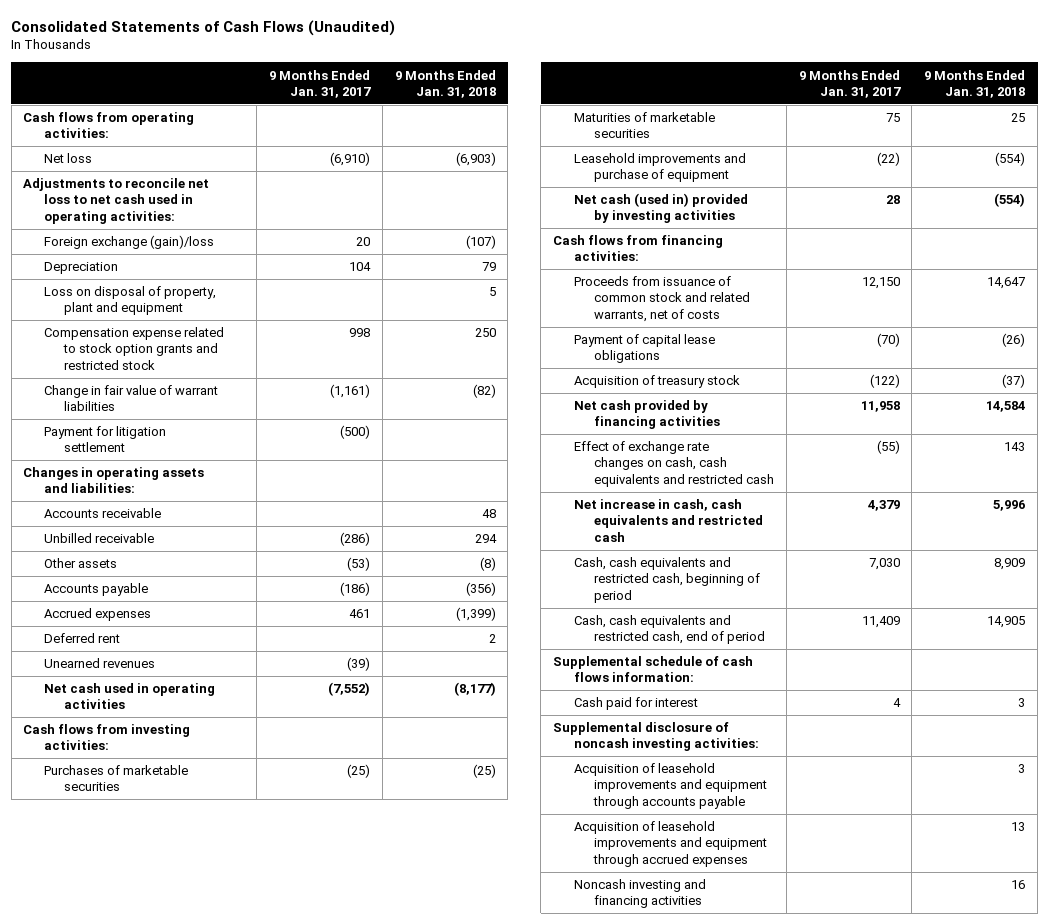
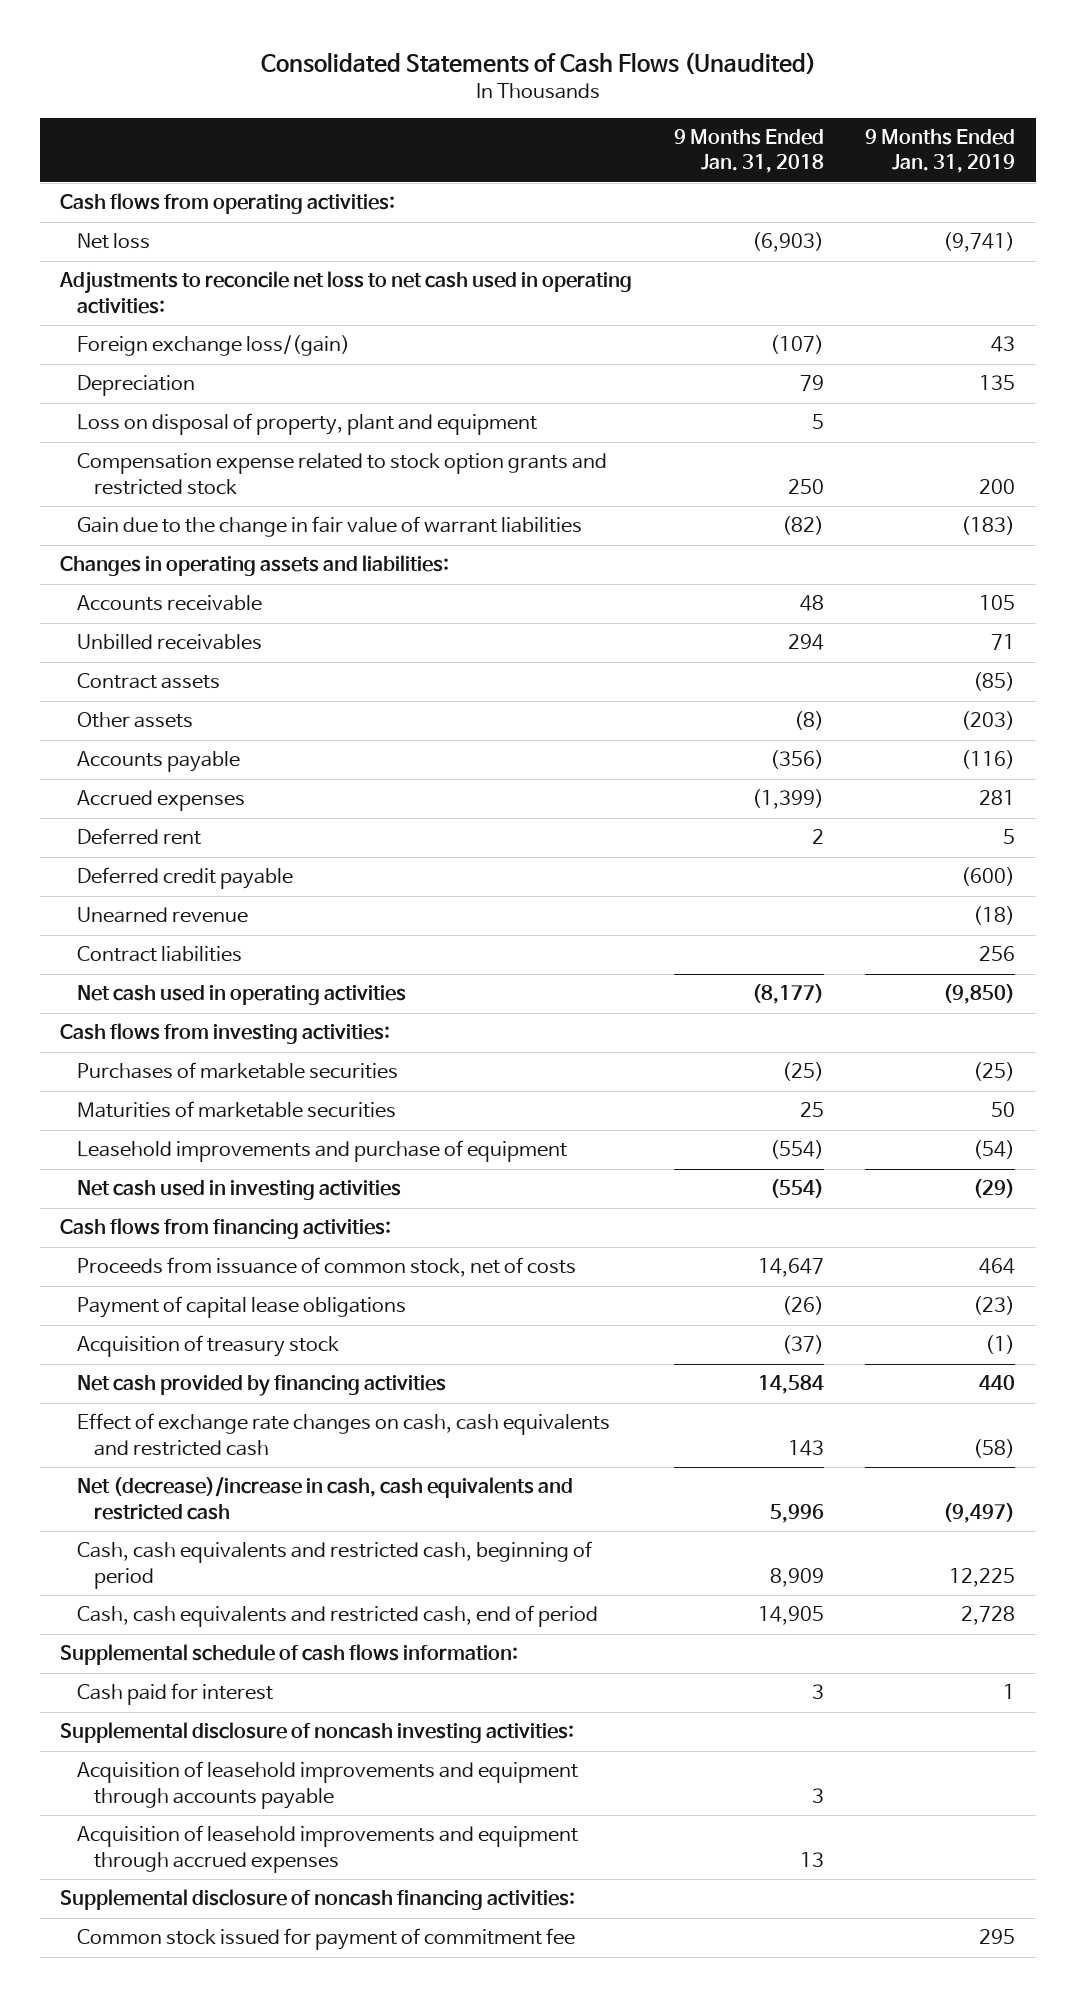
- | 9 Months Ended Jan. 31, 2017 | 9 Months Ended Jan. 31, 2018
+ | 9 Months Ended Jan. 31, 2018 | 9 Months Ended Jan. 31, 2019
- Foreign exchange (gain)/loss | 20 | (107)
+ Foreign exchange loss/(gain) | (107) | 43
- Change in fair value of warrant liabilities | (1,161) | (82)
- Payment for litigation settlement | (500) |
+ Gain due to the change in fair value of warrant liabilities | (82) | (183)
- Unbilled receivable | (286) | 294
+ Unbilled receivables | 294 | 71
+ Contract assets | | (85)
- Unearned revenues | (39) |
+ Deferred credit payable | | (600)
+ Unearned revenue | | (18)
+ Contract liabilities | | 256
- Net cash (used in) provided by investing activities | 28 | (554)
+ Net cash used in investing activities | (554) | (29)
- Proceeds from issuance of common stock and related warrants, net of costs | 12,150 | 14,647
+ Proceeds from issuance of common stock, net of costs | 14,647 | 464
- Net increase in cash, cash equivalents and restricted cash | 4,379 | 5,996
+ Net (decrease)/increase in cash, cash equivalents and restricted cash | 5,996 | (9,497)
- Noncash investing and financing activities | | 16
+ Supplemental disclosure of noncash financing activities:
+ Common stock issued for payment of commitment fee | | 295

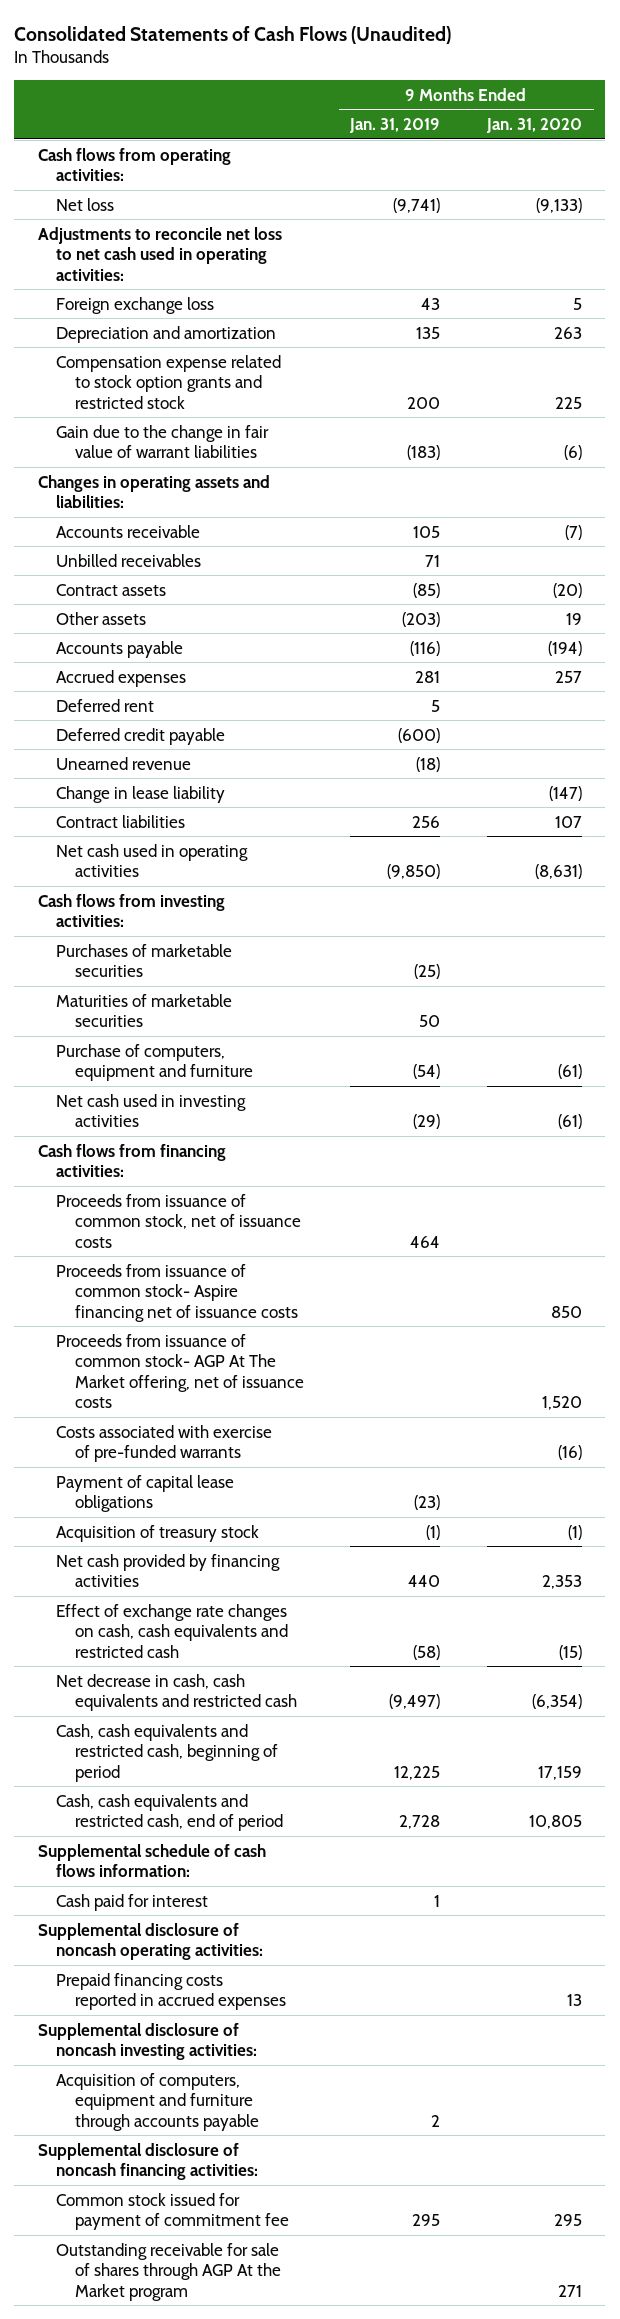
- | 9 Months Ended Jan. 31, 2018 | 9 Months Ended Jan. 31, 2019
+ | 9 Months Ended Jan. 31, 2019 | 9 Months Ended Jan. 31, 2020
- Foreign exchange loss/(gain) | (107) | 43
- Depreciation | 79 | 135
- Loss on disposal of property, plant and equipment | 5 |
+ Foreign exchange loss | 43 | 5
+ Depreciation and amortization | 135 | 263
+ Change in lease liability | | (147)
- Leasehold improvements and purchase of equipment | (554) | (54)
+ Purchase of computers, equipment and furniture | (54) | (61)
- Proceeds from issuance of common stock, net of costs | 14,647 | 464
+ Proceeds from issuance of common stock, net of issuance costs | 464 |
+ Proceeds from issuance of common stock- Aspire financing net of issuance costs | | 850
+ Proceeds from issuance of common stock- AGP At The Market offering, net of issuance costs | | 1,520
+ Costs associated with exercise of pre-funded warrants | | (16)
- Net (decrease)/increase in cash, cash equivalents and restricted cash | 5,996 | (9,497)
+ Net decrease in cash, cash equivalents and restricted cash | (9,497) | (6,354)
+ Supplemental disclosure of noncash operating activities:
+ Prepaid financing costs reported in accrued expenses | | 13
- Acquisition of leasehold improvements and equipment through accounts payable | 3 |
- Acquisition of leasehold improvements and equipment through accrued expenses | 13 |
+ Acquisition of computers, equipment and furniture through accounts payable | 2 |
+ Outstanding receivable for sale of shares through AGP At the Market program | | 271

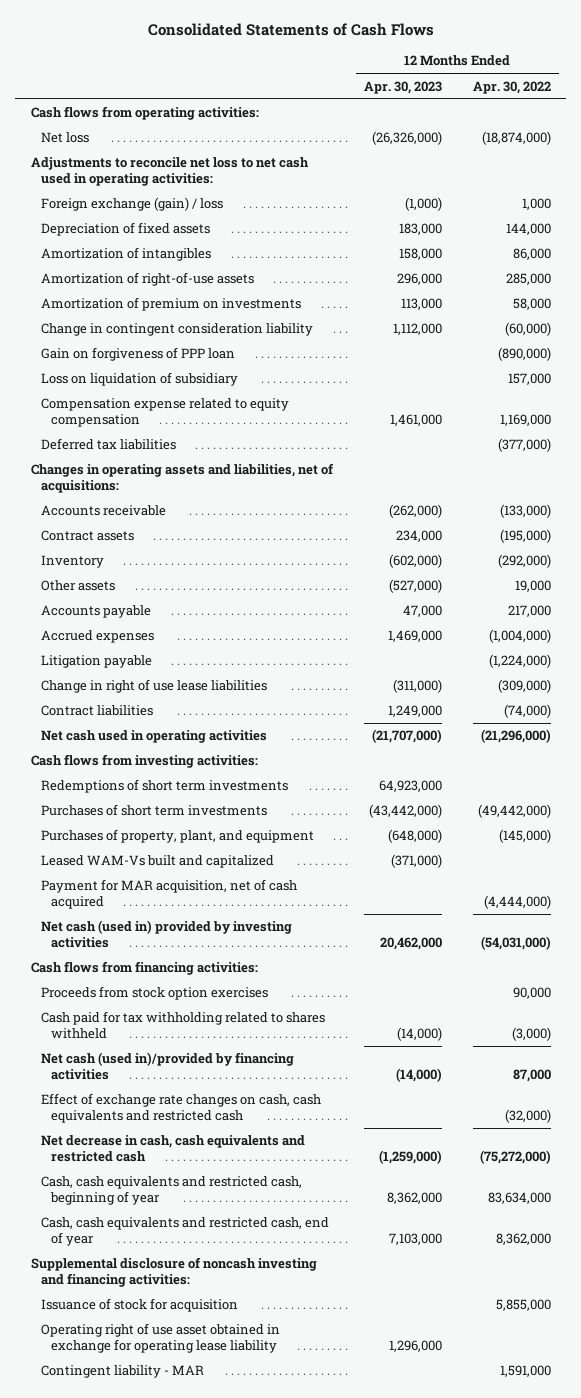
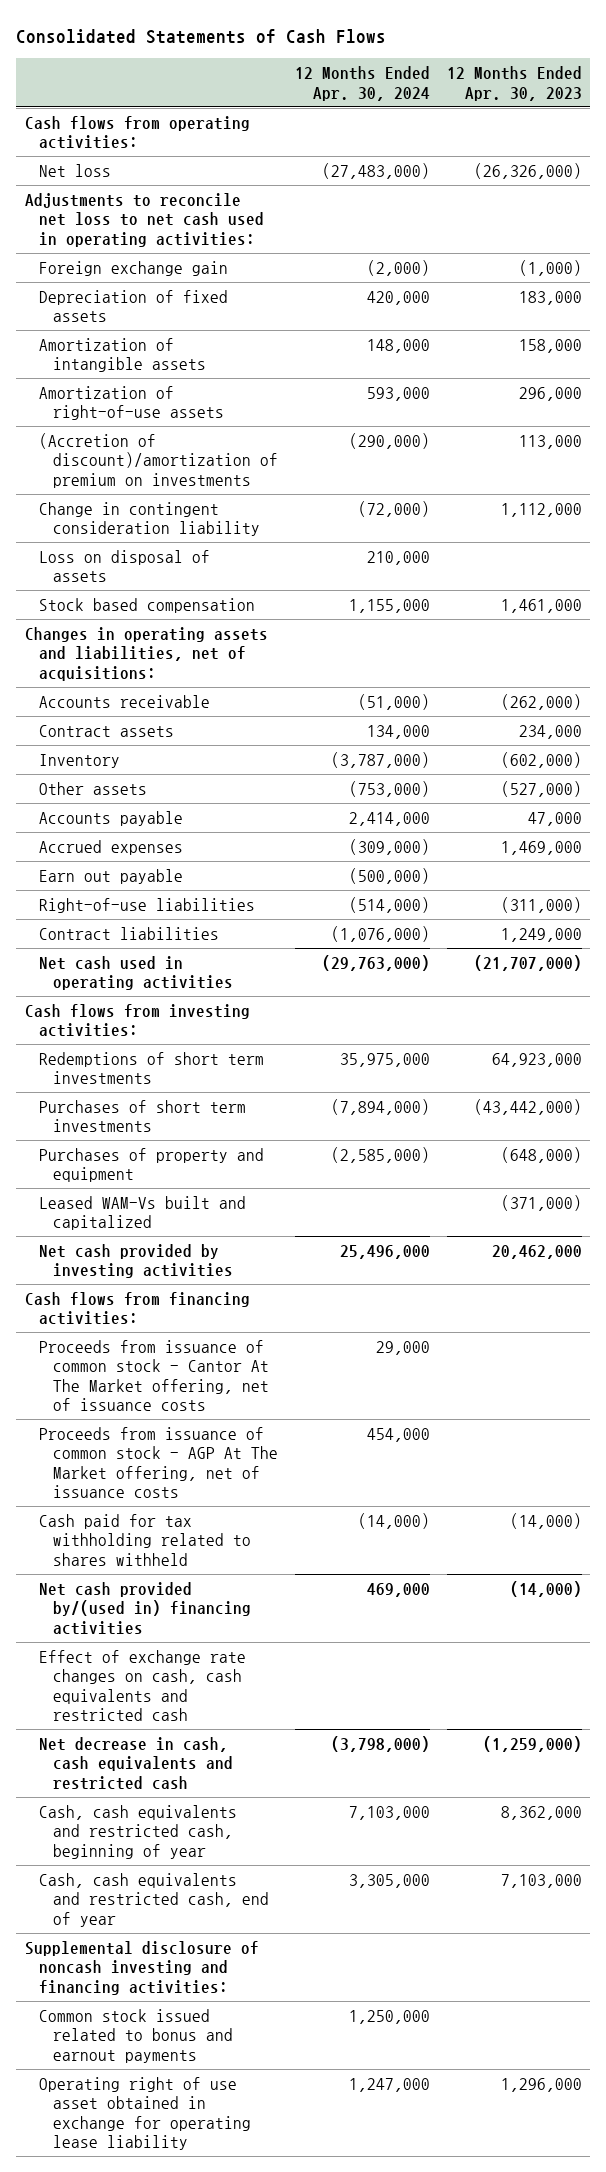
- | 12 Months Ended Apr. 30, 2023 | 12 Months Ended Apr. 30, 2022
+ | 12 Months Ended Apr. 30, 2024 | 12 Months Ended Apr. 30, 2023
- Foreign exchange (gain) / loss | (1,000) | 1,000
+ Foreign exchange gain | (2,000) | (1,000)
- Amortization of intangibles | 158,000 | 86,000
+ Amortization of intangible assets | 148,000 | 158,000
- Amortization of premium on investments | 113,000 | 58,000
+ (Accretion of discount)/amortization of premium on investments | (290,000) | 113,000
- Gain on forgiveness of PPP loan | | (890,000)
- Loss on liquidation of subsidiary | | 157,000
- Compensation expense related to equity compensation | 1,461,000 | 1,169,000
- Deferred tax liabilities | | (377,000)
+ Loss on disposal of assets | 210,000 |
+ Stock based compensation | 1,155,000 | 1,461,000
- Litigation payable | | (1,224,000)
- Change in right of use lease liabilities | (311,000) | (309,000)
+ Earn out payable | (500,000) |
+ Right-of-use liabilities | (514,000) | (311,000)
- Purchases of property, plant, and equipment | (648,000) | (145,000)
+ Purchases of property and equipment | (2,585,000) | (648,000)
- Payment for MAR acquisition, net of cash acquired | | (4,444,000)
- Net cash (used in) provided by investing activities | 20,462,000 | (54,031,000)
+ Net cash provided by investing activities | 25,496,000 | 20,462,000
- Proceeds from stock option exercises | | 90,000
+ Proceeds from issuance of common stock - Cantor At The Market offering, net of issuance costs | 29,000 |
+ Proceeds from issuance of common stock - AGP At The Market offering, net of issuance costs | 454,000 |
- Net cash (used in)/provided by financing activities | (14,000) | 87,000
+ Net cash provided by/(used in) financing activities | 469,000 | (14,000)
- Issuance of stock for acquisition | | 5,855,000
+ Common stock issued related to bonus and earnout payments | 1,250,000 |
- Contingent liability - MAR | | 1,591,000

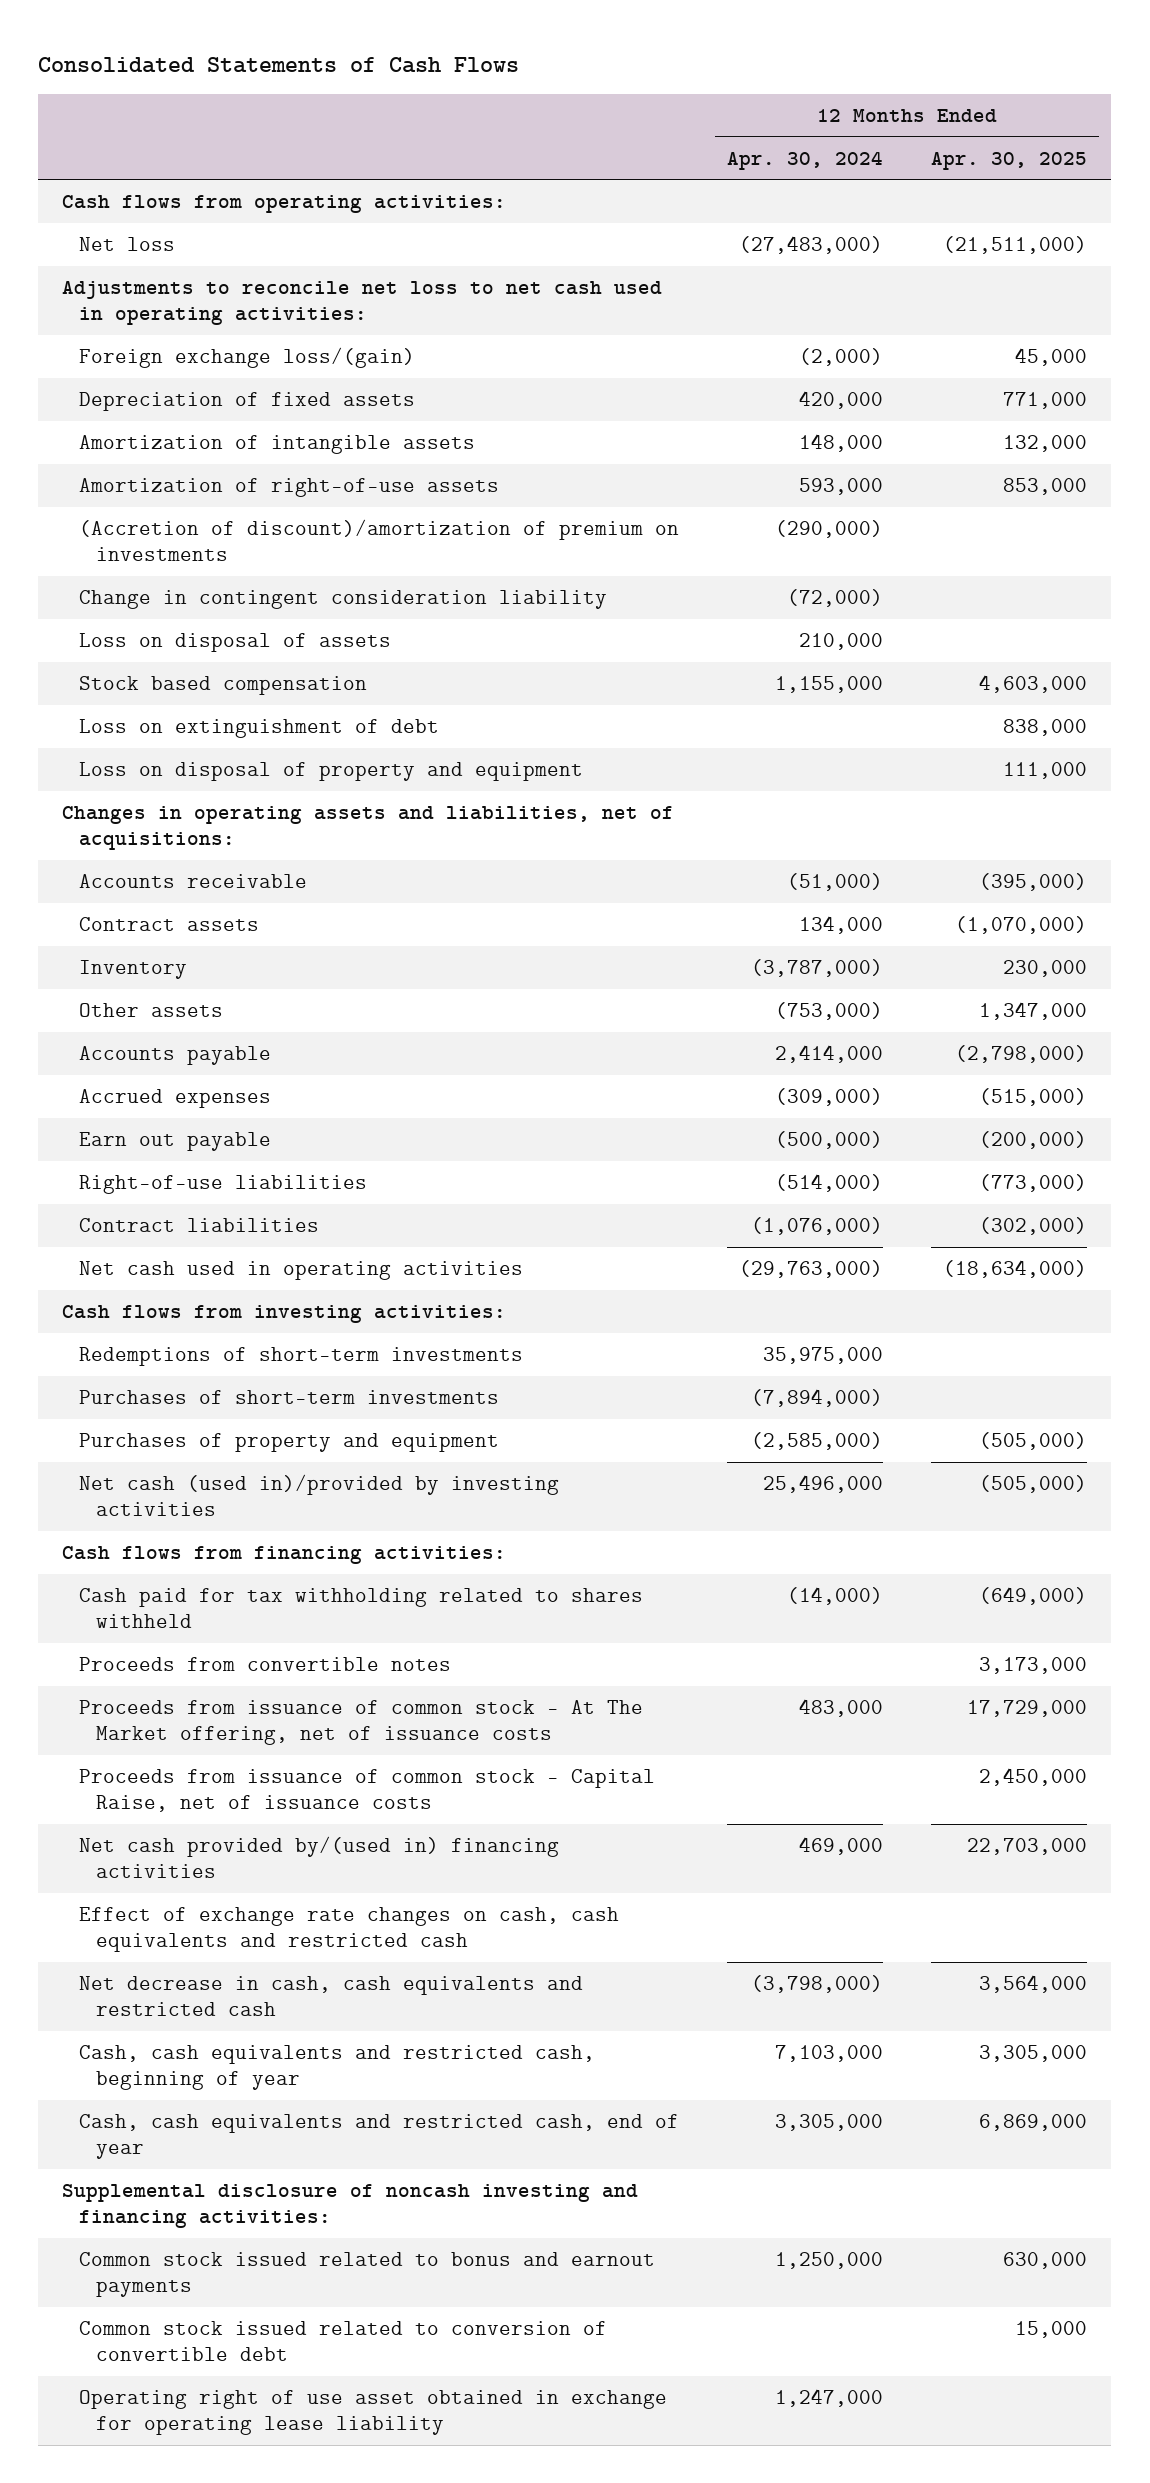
- | 12 Months Ended Apr. 30, 2024 | 12 Months Ended Apr. 30, 2023
+ | 12 Months Ended Apr. 30, 2024 | 12 Months Ended Apr. 30, 2025
- Foreign exchange gain | (2,000) | (1,000)
+ Foreign exchange loss/(gain) | (2,000) | 45,000
+ Loss on extinguishment of debt | | 838,000
+ Loss on disposal of property and equipment | | 111,000
- Redemptions of short term investments | 35,975,000 | 64,923,000
- Purchases of short term investments | (7,894,000) | (43,442,000)
+ Redemptions of short-term investments | 35,975,000 |
+ Purchases of short-term investments | (7,894,000) |
- Leased WAM-Vs built and capitalized | | (371,000)
- Net cash provided by investing activities | 25,496,000 | 20,462,000
+ Net cash (used in)/provided by investing activities | 25,496,000 | (505,000)
- Proceeds from issuance of common stock - Cantor At The Market offering, net of issuance costs | 29,000 |
- Proceeds from issuance of common stock - AGP At The Market offering, net of issuance costs | 454,000 |
+ Proceeds from convertible notes | | 3,173,000
+ Proceeds from issuance of common stock - At The Market offering, net of issuance costs | 483,000 | 17,729,000
+ Proceeds from issuance of common stock - Capital Raise, net of issuance costs | | 2,450,000
+ Common stock issued related to conversion of convertible debt | | 15,000

